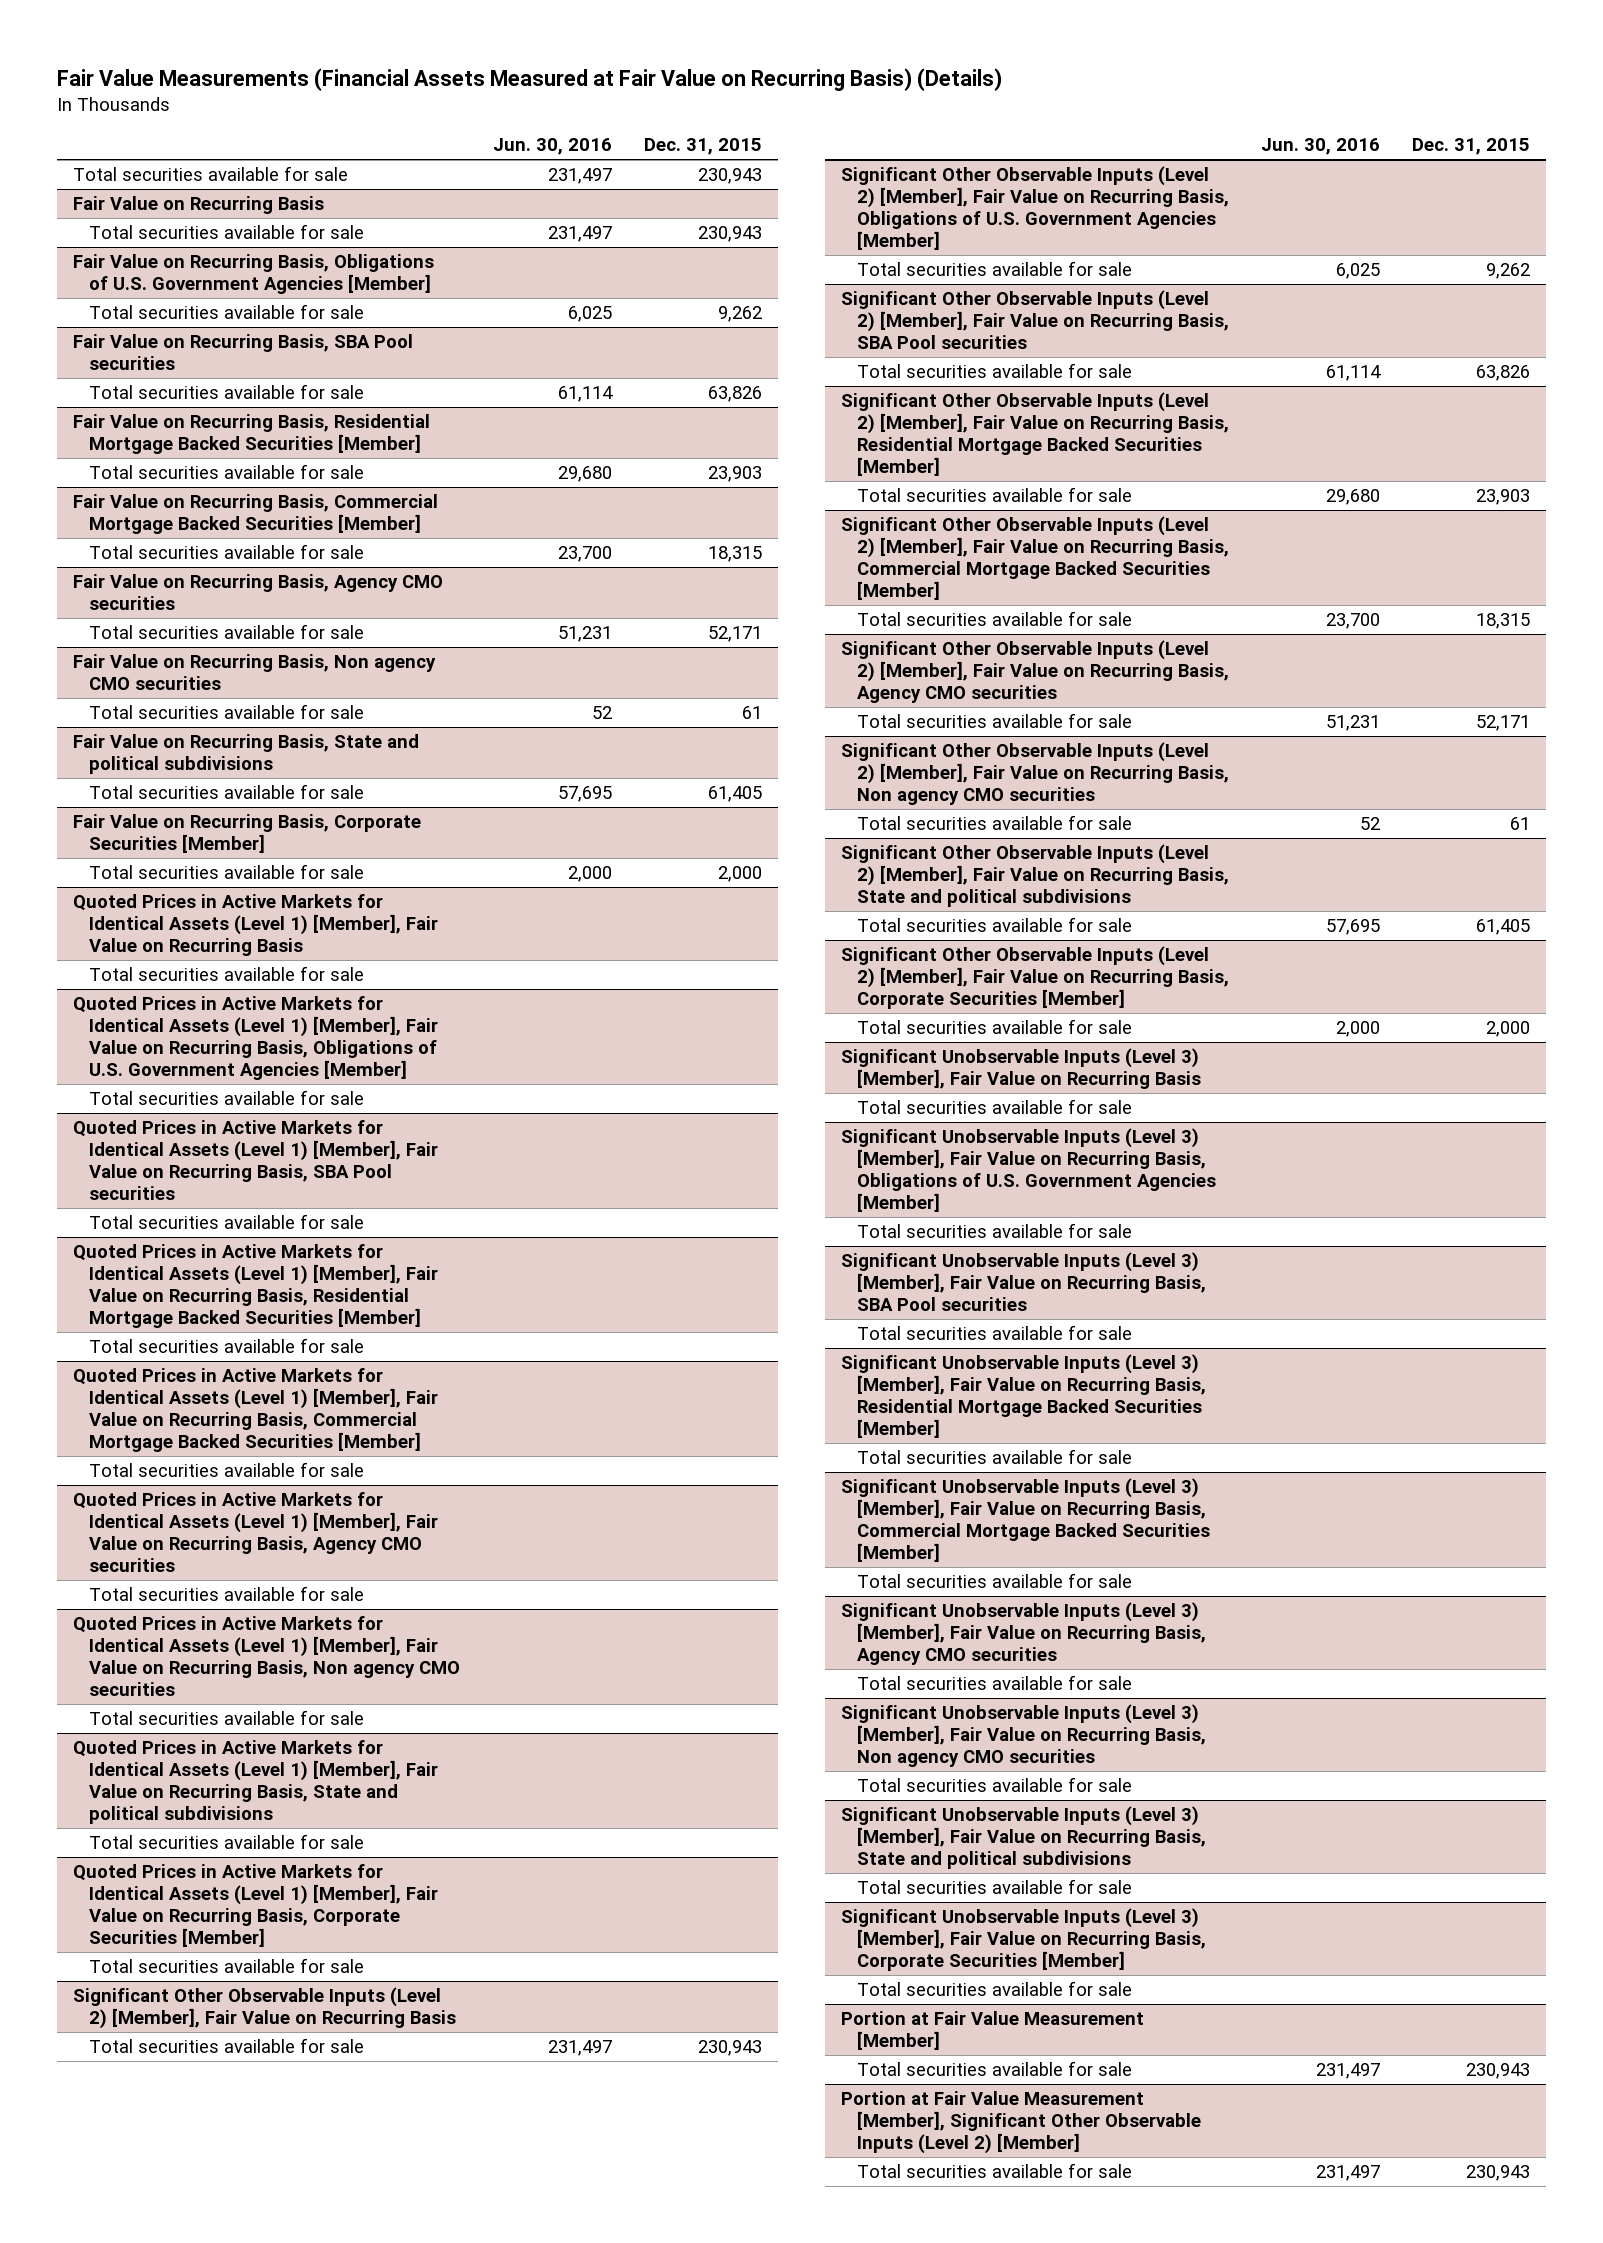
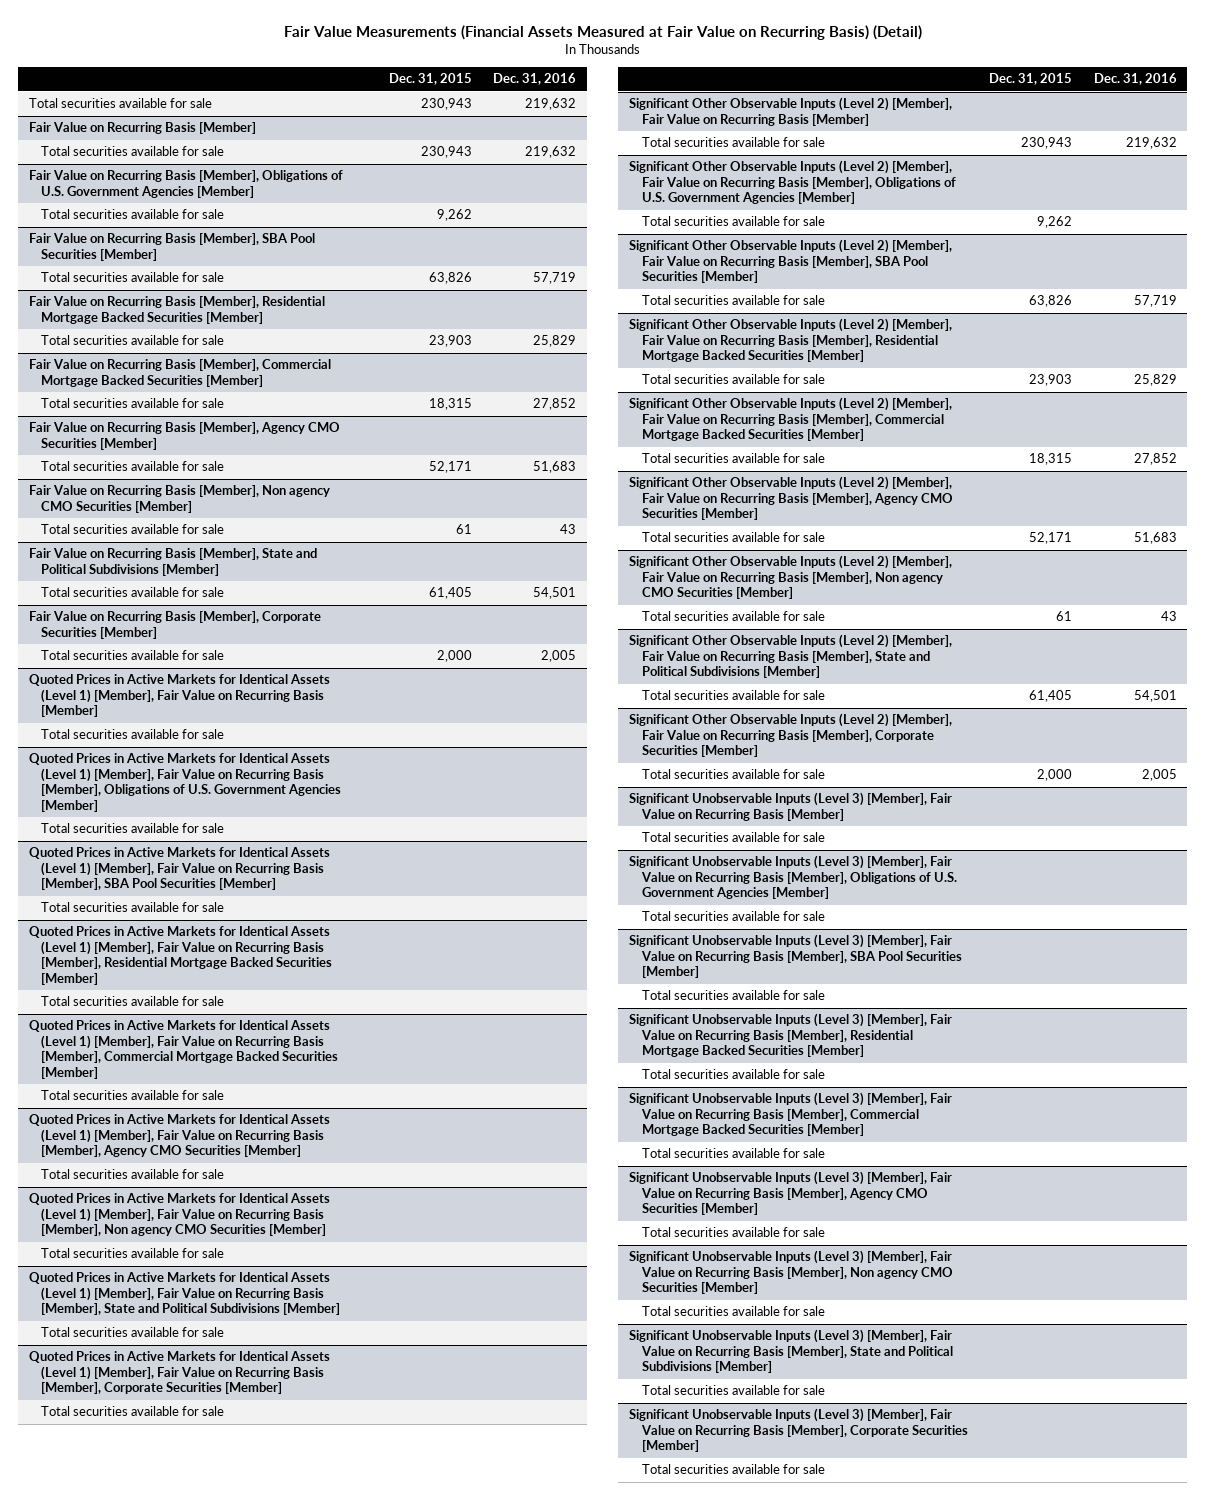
- Fair Value Measurements (Financial Assets Measured at Fair Value on Recurring Basis) (Details)
+ Fair Value Measurements (Financial Assets Measured at Fair Value on Recurring Basis) (Detail)
- | Jun. 30, 2016 | Dec. 31, 2015
+ | Dec. 31, 2015 | Dec. 31, 2016
- Fair Value on Recurring Basis
+ Fair Value on Recurring Basis [Member]
- Fair Value on Recurring Basis, Obligations of U.S. Government Agencies [Member]
+ Fair Value on Recurring Basis [Member], Obligations of U.S. Government Agencies [Member]
- Fair Value on Recurring Basis, SBA Pool securities
+ Fair Value on Recurring Basis [Member], SBA Pool Securities [Member]
- Fair Value on Recurring Basis, Residential Mortgage Backed Securities [Member]
+ Fair Value on Recurring Basis [Member], Residential Mortgage Backed Securities [Member]
- Fair Value on Recurring Basis, Commercial Mortgage Backed Securities [Member]
+ Fair Value on Recurring Basis [Member], Commercial Mortgage Backed Securities [Member]
- Fair Value on Recurring Basis, Agency CMO securities
+ Fair Value on Recurring Basis [Member], Agency CMO Securities [Member]
- Fair Value on Recurring Basis, Non agency CMO securities
+ Fair Value on Recurring Basis [Member], Non agency CMO Securities [Member]
- Fair Value on Recurring Basis, State and political subdivisions
+ Fair Value on Recurring Basis [Member], State and Political Subdivisions [Member]
- Fair Value on Recurring Basis, Corporate Securities [Member]
+ Fair Value on Recurring Basis [Member], Corporate Securities [Member]
- Quoted Prices in Active Markets for Identical Assets (Level 1) [Member], Fair Value on Recurring Basis
+ Quoted Prices in Active Markets for Identical Assets (Level 1) [Member], Fair Value on Recurring Basis [Member]
- Quoted Prices in Active Markets for Identical Assets (Level 1) [Member], Fair Value on Recurring Basis, Obligations of U.S. Government Agencies [Member]
+ Quoted Prices in Active Markets for Identical Assets (Level 1) [Member], Fair Value on Recurring Basis [Member], Obligations of U.S. Government Agencies [Member]
- Quoted Prices in Active Markets for Identical Assets (Level 1) [Member], Fair Value on Recurring Basis, SBA Pool securities
+ Quoted Prices in Active Markets for Identical Assets (Level 1) [Member], Fair Value on Recurring Basis [Member], SBA Pool Securities [Member]
- Quoted Prices in Active Markets for Identical Assets (Level 1) [Member], Fair Value on Recurring Basis, Residential Mortgage Backed Securities [Member]
+ Quoted Prices in Active Markets for Identical Assets (Level 1) [Member], Fair Value on Recurring Basis [Member], Residential Mortgage Backed Securities [Member]
- Quoted Prices in Active Markets for Identical Assets (Level 1) [Member], Fair Value on Recurring Basis, Commercial Mortgage Backed Securities [Member]
+ Quoted Prices in Active Markets for Identical Assets (Level 1) [Member], Fair Value on Recurring Basis [Member], Commercial Mortgage Backed Securities [Member]
- Quoted Prices in Active Markets for Identical Assets (Level 1) [Member], Fair Value on Recurring Basis, Agency CMO securities
+ Quoted Prices in Active Markets for Identical Assets (Level 1) [Member], Fair Value on Recurring Basis [Member], Agency CMO Securities [Member]
- Quoted Prices in Active Markets for Identical Assets (Level 1) [Member], Fair Value on Recurring Basis, Non agency CMO securities
+ Quoted Prices in Active Markets for Identical Assets (Level 1) [Member], Fair Value on Recurring Basis [Member], Non agency CMO Securities [Member]
- Quoted Prices in Active Markets for Identical Assets (Level 1) [Member], Fair Value on Recurring Basis, State and political subdivisions
+ Quoted Prices in Active Markets for Identical Assets (Level 1) [Member], Fair Value on Recurring Basis [Member], State and Political Subdivisions [Member]
- Quoted Prices in Active Markets for Identical Assets (Level 1) [Member], Fair Value on Recurring Basis, Corporate Securities [Member]
+ Quoted Prices in Active Markets for Identical Assets (Level 1) [Member], Fair Value on Recurring Basis [Member], Corporate Securities [Member]
- Significant Other Observable Inputs (Level 2) [Member], Fair Value on Recurring Basis
+ Significant Other Observable Inputs (Level 2) [Member], Fair Value on Recurring Basis [Member]
- Significant Other Observable Inputs (Level 2) [Member], Fair Value on Recurring Basis, Obligations of U.S. Government Agencies [Member]
+ Significant Other Observable Inputs (Level 2) [Member], Fair Value on Recurring Basis [Member], Obligations of U.S. Government Agencies [Member]
- Significant Other Observable Inputs (Level 2) [Member], Fair Value on Recurring Basis, SBA Pool securities
+ Significant Other Observable Inputs (Level 2) [Member], Fair Value on Recurring Basis [Member], SBA Pool Securities [Member]
- Significant Other Observable Inputs (Level 2) [Member], Fair Value on Recurring Basis, Residential Mortgage Backed Securities [Member]
+ Significant Other Observable Inputs (Level 2) [Member], Fair Value on Recurring Basis [Member], Residential Mortgage Backed Securities [Member]
- Significant Other Observable Inputs (Level 2) [Member], Fair Value on Recurring Basis, Commercial Mortgage Backed Securities [Member]
+ Significant Other Observable Inputs (Level 2) [Member], Fair Value on Recurring Basis [Member], Commercial Mortgage Backed Securities [Member]
- Significant Other Observable Inputs (Level 2) [Member], Fair Value on Recurring Basis, Agency CMO securities
+ Significant Other Observable Inputs (Level 2) [Member], Fair Value on Recurring Basis [Member], Agency CMO Securities [Member]
- Significant Other Observable Inputs (Level 2) [Member], Fair Value on Recurring Basis, Non agency CMO securities
+ Significant Other Observable Inputs (Level 2) [Member], Fair Value on Recurring Basis [Member], Non agency CMO Securities [Member]
- Significant Other Observable Inputs (Level 2) [Member], Fair Value on Recurring Basis, State and political subdivisions
+ Significant Other Observable Inputs (Level 2) [Member], Fair Value on Recurring Basis [Member], State and Political Subdivisions [Member]
- Significant Other Observable Inputs (Level 2) [Member], Fair Value on Recurring Basis, Corporate Securities [Member]
+ Significant Other Observable Inputs (Level 2) [Member], Fair Value on Recurring Basis [Member], Corporate Securities [Member]
- Significant Unobservable Inputs (Level 3) [Member], Fair Value on Recurring Basis
+ Significant Unobservable Inputs (Level 3) [Member], Fair Value on Recurring Basis [Member]
- Significant Unobservable Inputs (Level 3) [Member], Fair Value on Recurring Basis, Obligations of U.S. Government Agencies [Member]
+ Significant Unobservable Inputs (Level 3) [Member], Fair Value on Recurring Basis [Member], Obligations of U.S. Government Agencies [Member]
- Significant Unobservable Inputs (Level 3) [Member], Fair Value on Recurring Basis, SBA Pool securities
+ Significant Unobservable Inputs (Level 3) [Member], Fair Value on Recurring Basis [Member], SBA Pool Securities [Member]
- Significant Unobservable Inputs (Level 3) [Member], Fair Value on Recurring Basis, Residential Mortgage Backed Securities [Member]
+ Significant Unobservable Inputs (Level 3) [Member], Fair Value on Recurring Basis [Member], Residential Mortgage Backed Securities [Member]
- Significant Unobservable Inputs (Level 3) [Member], Fair Value on Recurring Basis, Commercial Mortgage Backed Securities [Member]
+ Significant Unobservable Inputs (Level 3) [Member], Fair Value on Recurring Basis [Member], Commercial Mortgage Backed Securities [Member]
- Significant Unobservable Inputs (Level 3) [Member], Fair Value on Recurring Basis, Agency CMO securities
+ Significant Unobservable Inputs (Level 3) [Member], Fair Value on Recurring Basis [Member], Agency CMO Securities [Member]
- Significant Unobservable Inputs (Level 3) [Member], Fair Value on Recurring Basis, Non agency CMO securities
+ Significant Unobservable Inputs (Level 3) [Member], Fair Value on Recurring Basis [Member], Non agency CMO Securities [Member]
- Significant Unobservable Inputs (Level 3) [Member], Fair Value on Recurring Basis, State and political subdivisions
+ Significant Unobservable Inputs (Level 3) [Member], Fair Value on Recurring Basis [Member], State and Political Subdivisions [Member]
- Significant Unobservable Inputs (Level 3) [Member], Fair Value on Recurring Basis, Corporate Securities [Member]
+ Significant Unobservable Inputs (Level 3) [Member], Fair Value on Recurring Basis [Member], Corporate Securities [Member]
- Portion at Fair Value Measurement [Member]
- Total securities available for sale | 231,497 | 230,943
- Portion at Fair Value Measurement [Member], Significant Other Observable Inputs (Level 2) [Member]
- Total securities available for sale | 231,497 | 230,943

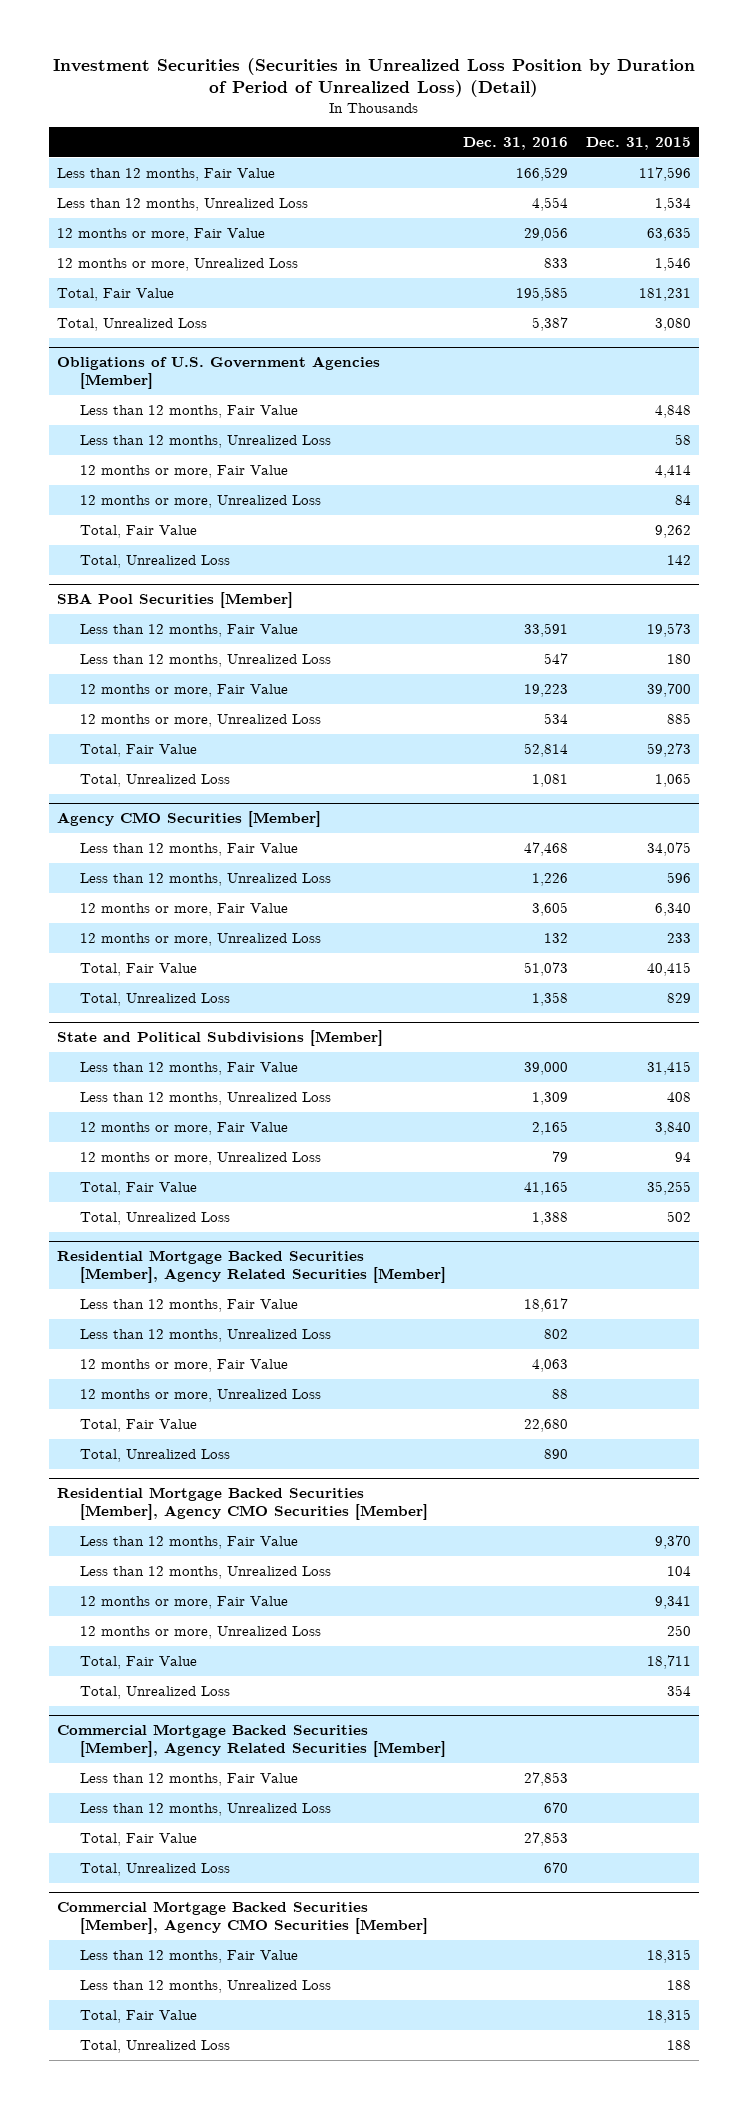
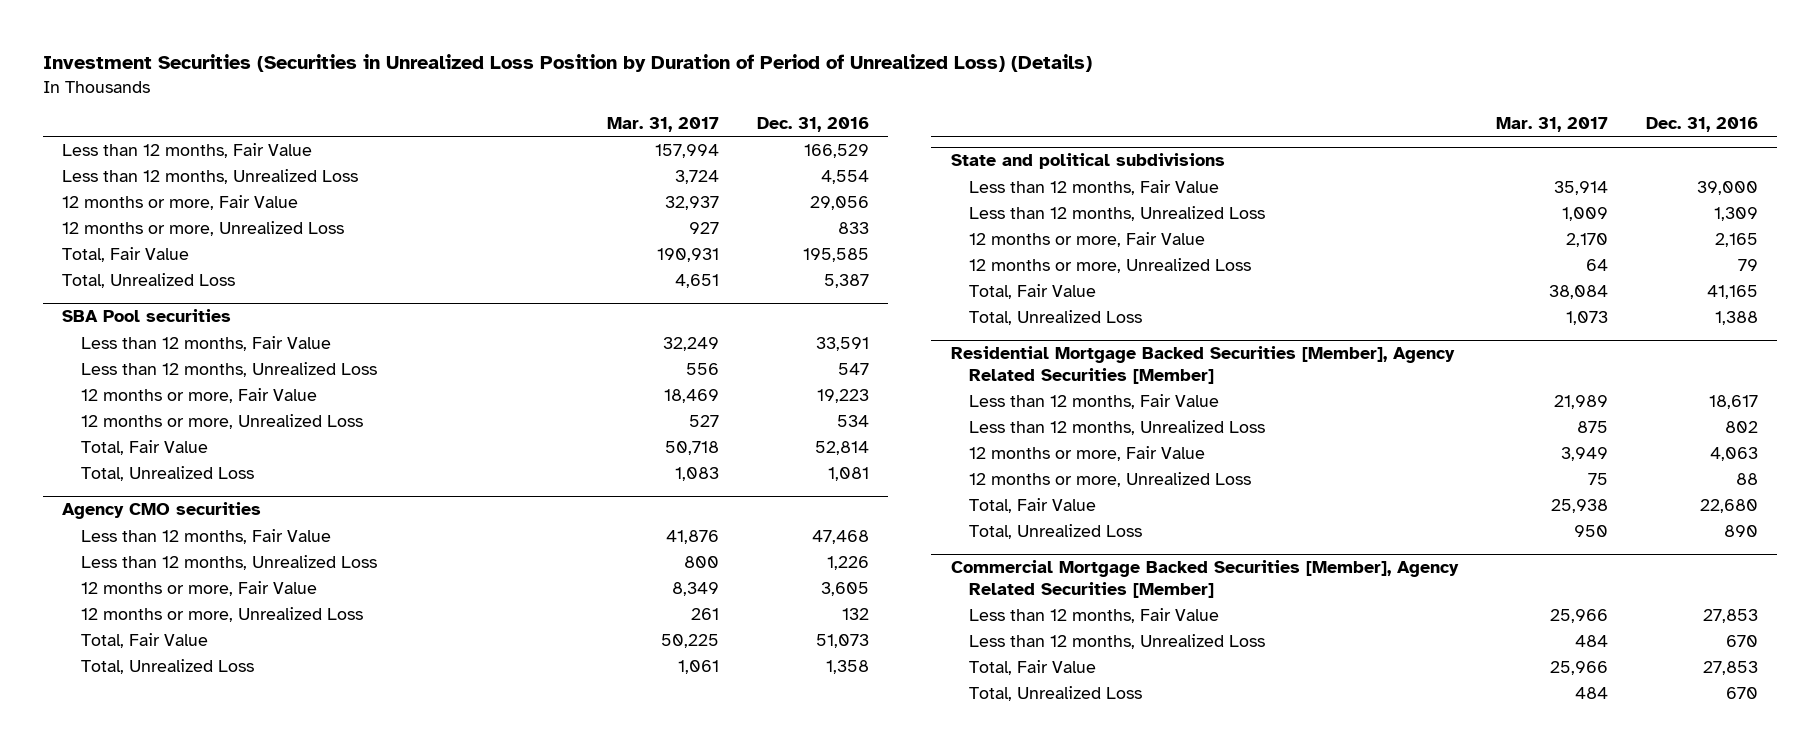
- Investment Securities (Securities in Unrealized Loss Position by Duration of Period of Unrealized Loss) (Detail)
+ Investment Securities (Securities in Unrealized Loss Position by Duration of Period of Unrealized Loss) (Details)
- | Dec. 31, 2016 | Dec. 31, 2015
+ | Mar. 31, 2017 | Dec. 31, 2016
- Obligations of U.S. Government Agencies [Member]
- Less than 12 months, Fair Value | | 4,848
- Less than 12 months, Unrealized Loss | | 58
- 12 months or more, Fair Value | | 4,414
- 12 months or more, Unrealized Loss | | 84
- Total, Fair Value | | 9,262
- Total, Unrealized Loss | | 142
- SBA Pool Securities [Member]
+ SBA Pool securities
- Agency CMO Securities [Member]
+ Agency CMO securities
- State and Political Subdivisions [Member]
+ State and political subdivisions
- Residential Mortgage Backed Securities [Member], Agency CMO Securities [Member]
- Less than 12 months, Fair Value | | 9,370
- Less than 12 months, Unrealized Loss | | 104
- 12 months or more, Fair Value | | 9,341
- 12 months or more, Unrealized Loss | | 250
- Total, Fair Value | | 18,711
- Total, Unrealized Loss | | 354
- Commercial Mortgage Backed Securities [Member], Agency CMO Securities [Member]
- Less than 12 months, Fair Value | | 18,315
- Less than 12 months, Unrealized Loss | | 188
- Total, Fair Value | | 18,315
- Total, Unrealized Loss | | 188

